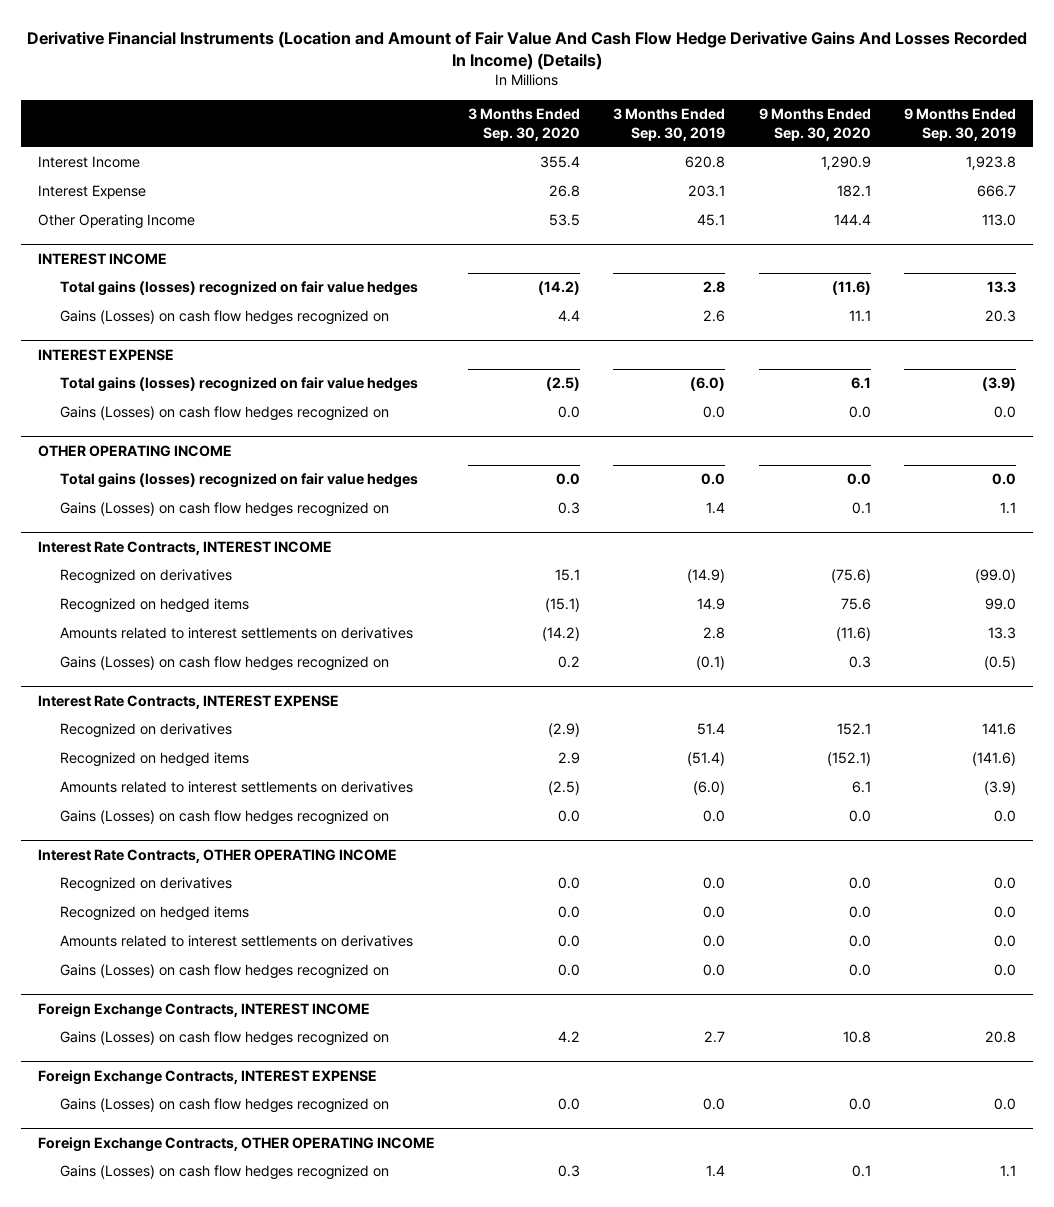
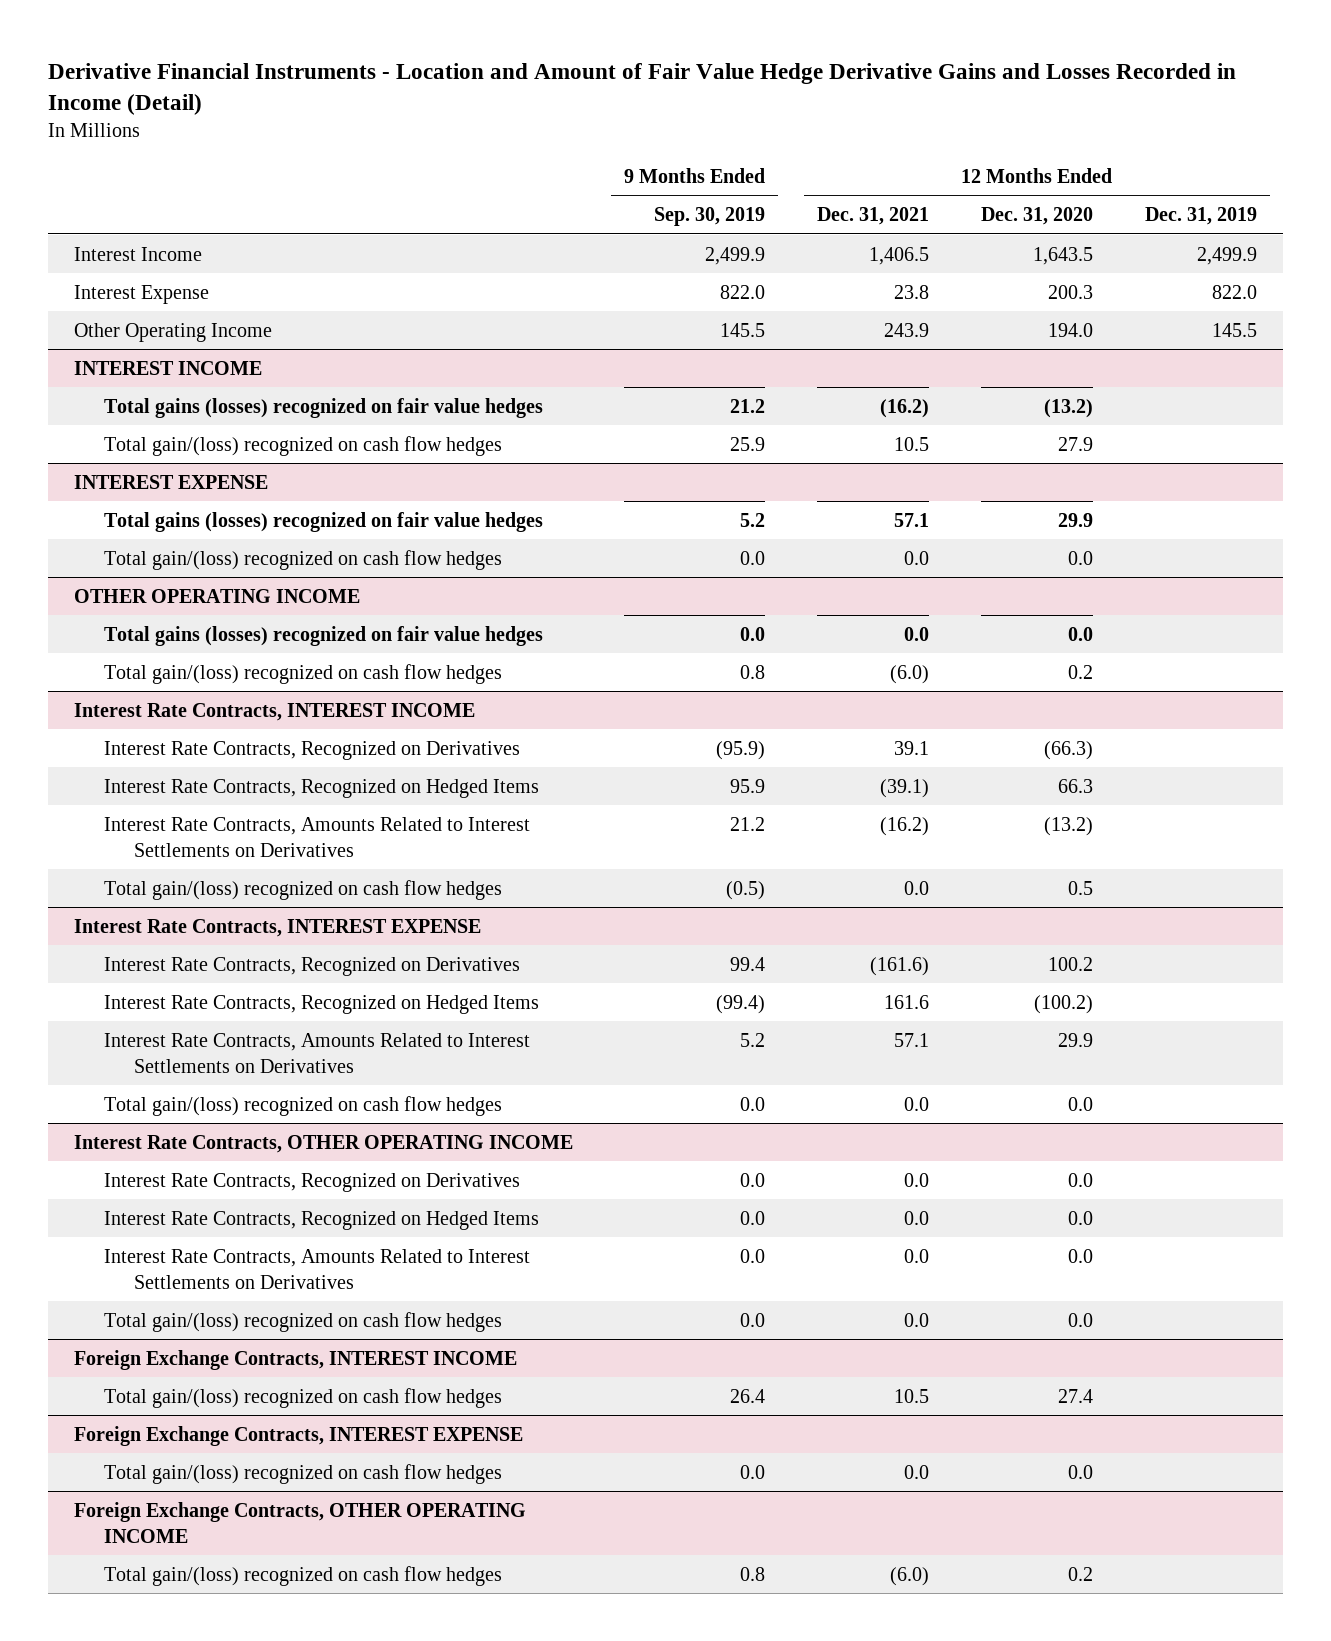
- Derivative Financial Instruments (Location and Amount of Fair Value And Cash Flow Hedge Derivative Gains And Losses Recorded In Income) (Details)
+ Derivative Financial Instruments - Location and Amount of Fair Value Hedge Derivative Gains and Losses Recorded in Income (Detail)
- | 3 Months Ended Sep. 30, 2020 | 3 Months Ended Sep. 30, 2019 | 9 Months Ended Sep. 30, 2020 | 9 Months Ended Sep. 30, 2019
+ | 9 Months Ended Sep. 30, 2019 | 12 Months Ended Dec. 31, 2021 | 12 Months Ended Dec. 31, 2020 | 12 Months Ended Dec. 31, 2019
- Interest Income | 355.4 | 620.8 | 1,290.9 | 1,923.8
- Interest Expense | 26.8 | 203.1 | 182.1 | 666.7
- Other Operating Income | 53.5 | 45.1 | 144.4 | 113.0
+ Interest Income | 2,499.9 | 1,406.5 | 1,643.5 | 2,499.9
+ Interest Expense | 822.0 | 23.8 | 200.3 | 822.0
+ Other Operating Income | 145.5 | 243.9 | 194.0 | 145.5
@ INTEREST INCOME
- Total gains (losses) recognized on fair value hedges | (14.2) | 2.8 | (11.6) | 13.3
- Gains (Losses) on cash flow hedges recognized on | 4.4 | 2.6 | 11.1 | 20.3
+ Total gains (losses) recognized on fair value hedges | 21.2 | (16.2) | (13.2) |
+ Total gain/(loss) recognized on cash flow hedges | 25.9 | 10.5 | 27.9 |
@ INTEREST EXPENSE
- Total gains (losses) recognized on fair value hedges | (2.5) | (6.0) | 6.1 | (3.9)
- Gains (Losses) on cash flow hedges recognized on | 0.0 | 0.0 | 0.0 | 0.0
+ Total gains (losses) recognized on fair value hedges | 5.2 | 57.1 | 29.9 |
+ Total gain/(loss) recognized on cash flow hedges | 0.0 | 0.0 | 0.0 |
@ OTHER OPERATING INCOME
- Gains (Losses) on cash flow hedges recognized on | 0.3 | 1.4 | 0.1 | 1.1
+ Total gain/(loss) recognized on cash flow hedges | 0.8 | (6.0) | 0.2 |
@ Interest Rate Contracts, INTEREST INCOME
- Recognized on derivatives | 15.1 | (14.9) | (75.6) | (99.0)
- Recognized on hedged items | (15.1) | 14.9 | 75.6 | 99.0
- Amounts related to interest settlements on derivatives | (14.2) | 2.8 | (11.6) | 13.3
- Gains (Losses) on cash flow hedges recognized on | 0.2 | (0.1) | 0.3 | (0.5)
+ Interest Rate Contracts, Recognized on Derivatives | (95.9) | 39.1 | (66.3) |
+ Interest Rate Contracts, Recognized on Hedged Items | 95.9 | (39.1) | 66.3 |
+ Interest Rate Contracts, Amounts Related to Interest Settlements on Derivatives | 21.2 | (16.2) | (13.2) |
+ Total gain/(loss) recognized on cash flow hedges | (0.5) | 0.0 | 0.5 |
@ Interest Rate Contracts, INTEREST EXPENSE
- Recognized on derivatives | (2.9) | 51.4 | 152.1 | 141.6
- Recognized on hedged items | 2.9 | (51.4) | (152.1) | (141.6)
- Amounts related to interest settlements on derivatives | (2.5) | (6.0) | 6.1 | (3.9)
- Gains (Losses) on cash flow hedges recognized on | 0.0 | 0.0 | 0.0 | 0.0
+ Interest Rate Contracts, Recognized on Derivatives | 99.4 | (161.6) | 100.2 |
+ Interest Rate Contracts, Recognized on Hedged Items | (99.4) | 161.6 | (100.2) |
+ Interest Rate Contracts, Amounts Related to Interest Settlements on Derivatives | 5.2 | 57.1 | 29.9 |
+ Total gain/(loss) recognized on cash flow hedges | 0.0 | 0.0 | 0.0 |
@ Interest Rate Contracts, OTHER OPERATING INCOME
- Recognized on derivatives | 0.0 | 0.0 | 0.0 | 0.0
- Recognized on hedged items | 0.0 | 0.0 | 0.0 | 0.0
- Amounts related to interest settlements on derivatives | 0.0 | 0.0 | 0.0 | 0.0
- Gains (Losses) on cash flow hedges recognized on | 0.0 | 0.0 | 0.0 | 0.0
+ Interest Rate Contracts, Recognized on Derivatives | 0.0 | 0.0 | 0.0 |
+ Interest Rate Contracts, Recognized on Hedged Items | 0.0 | 0.0 | 0.0 |
+ Interest Rate Contracts, Amounts Related to Interest Settlements on Derivatives | 0.0 | 0.0 | 0.0 |
+ Total gain/(loss) recognized on cash flow hedges | 0.0 | 0.0 | 0.0 |
@ Foreign Exchange Contracts, INTEREST INCOME
- Gains (Losses) on cash flow hedges recognized on | 4.2 | 2.7 | 10.8 | 20.8
+ Total gain/(loss) recognized on cash flow hedges | 26.4 | 10.5 | 27.4 |
@ Foreign Exchange Contracts, INTEREST EXPENSE
- Gains (Losses) on cash flow hedges recognized on | 0.0 | 0.0 | 0.0 | 0.0
+ Total gain/(loss) recognized on cash flow hedges | 0.0 | 0.0 | 0.0 |
@ Foreign Exchange Contracts, OTHER OPERATING INCOME
- Gains (Losses) on cash flow hedges recognized on | 0.3 | 1.4 | 0.1 | 1.1
+ Total gain/(loss) recognized on cash flow hedges | 0.8 | (6.0) | 0.2 |

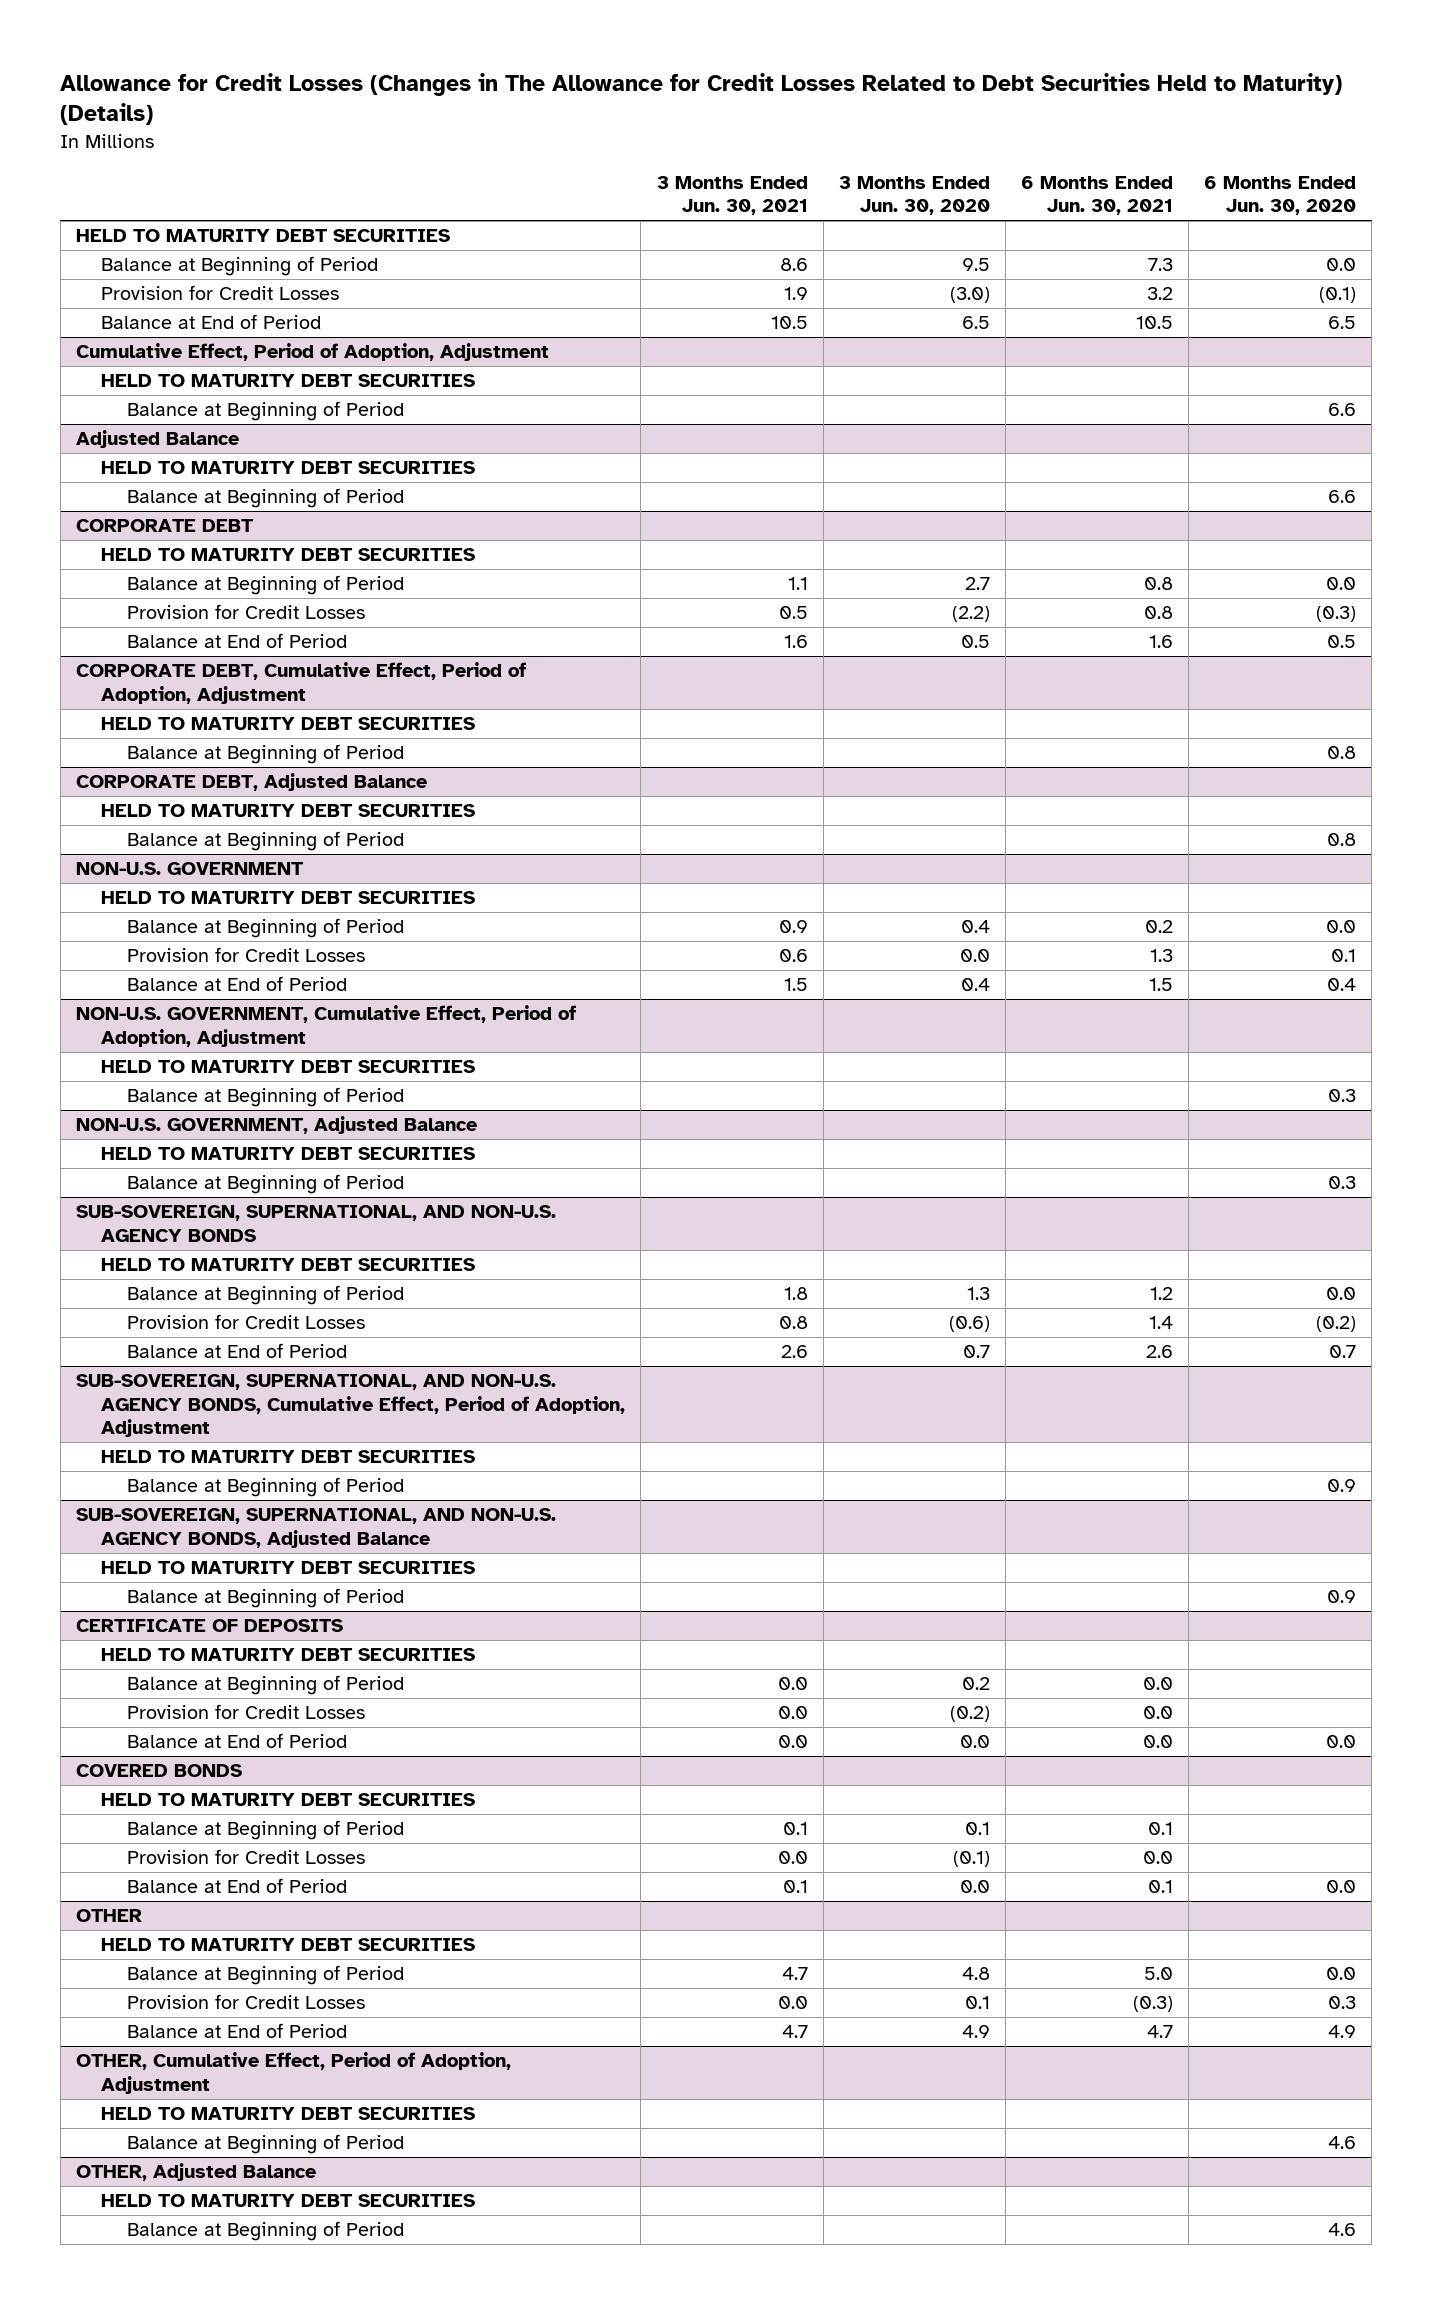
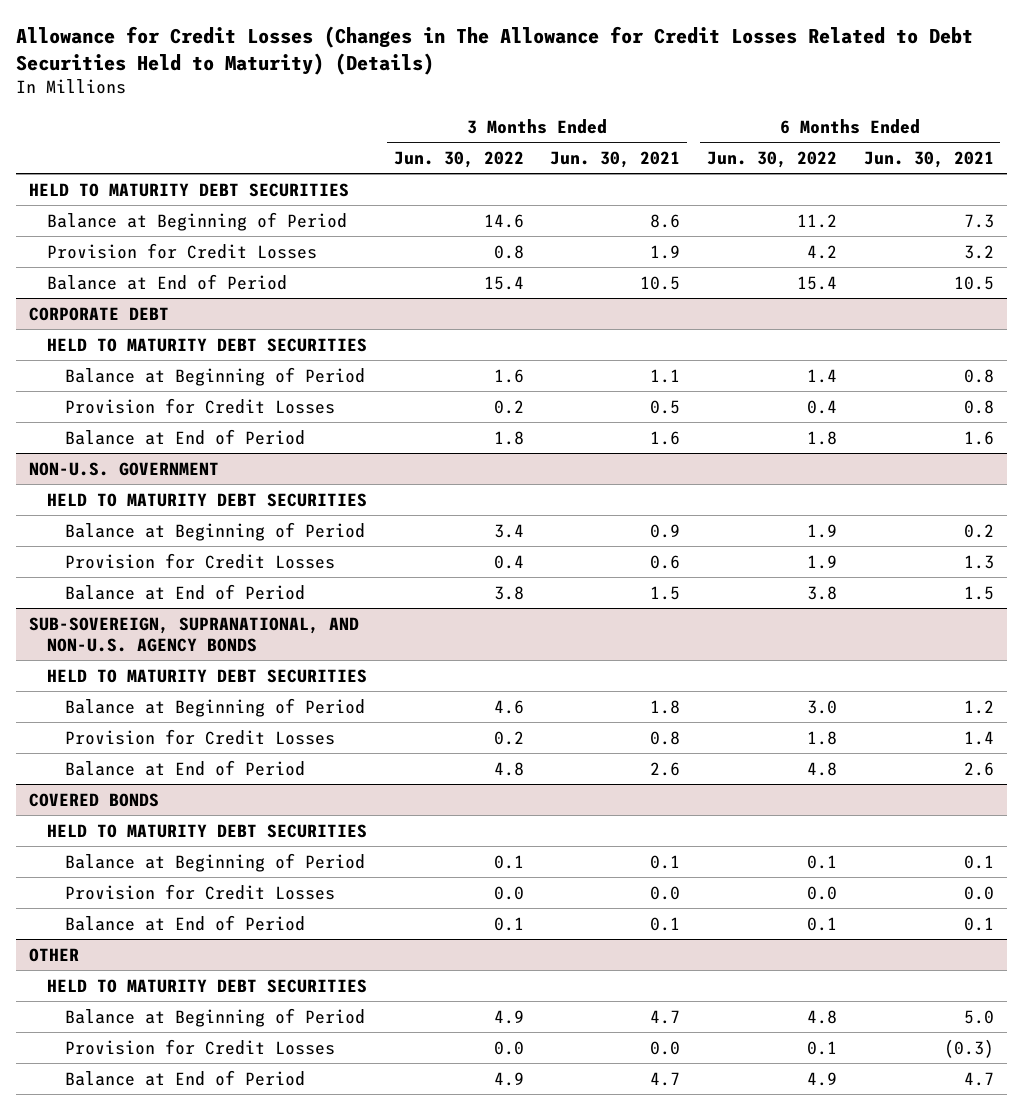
- | 3 Months Ended Jun. 30, 2021 | 3 Months Ended Jun. 30, 2020 | 6 Months Ended Jun. 30, 2021 | 6 Months Ended Jun. 30, 2020
+ | 3 Months Ended Jun. 30, 2022 | 3 Months Ended Jun. 30, 2021 | 6 Months Ended Jun. 30, 2022 | 6 Months Ended Jun. 30, 2021
- Cumulative Effect, Period of Adoption, Adjustment
- HELD TO MATURITY DEBT SECURITIES
- Balance at Beginning of Period | | | | 6.6
- Adjusted Balance
- HELD TO MATURITY DEBT SECURITIES
- Balance at Beginning of Period | | | | 6.6
- CORPORATE DEBT, Cumulative Effect, Period of Adoption, Adjustment
- HELD TO MATURITY DEBT SECURITIES
- Balance at Beginning of Period | | | | 0.8
- CORPORATE DEBT, Adjusted Balance
- HELD TO MATURITY DEBT SECURITIES
- Balance at Beginning of Period | | | | 0.8
- NON-U.S. GOVERNMENT, Cumulative Effect, Period of Adoption, Adjustment
- HELD TO MATURITY DEBT SECURITIES
- Balance at Beginning of Period | | | | 0.3
- NON-U.S. GOVERNMENT, Adjusted Balance
- HELD TO MATURITY DEBT SECURITIES
- Balance at Beginning of Period | | | | 0.3
- SUB-SOVEREIGN, SUPERNATIONAL, AND NON-U.S. AGENCY BONDS
+ SUB-SOVEREIGN, SUPRANATIONAL, AND NON-U.S. AGENCY BONDS
- SUB-SOVEREIGN, SUPERNATIONAL, AND NON-U.S. AGENCY BONDS, Cumulative Effect, Period of Adoption, Adjustment
- HELD TO MATURITY DEBT SECURITIES
- Balance at Beginning of Period | | | | 0.9
- SUB-SOVEREIGN, SUPERNATIONAL, AND NON-U.S. AGENCY BONDS, Adjusted Balance
- HELD TO MATURITY DEBT SECURITIES
- Balance at Beginning of Period | | | | 0.9
- CERTIFICATE OF DEPOSITS
- HELD TO MATURITY DEBT SECURITIES
- Balance at Beginning of Period | 0.0 | 0.2 | 0.0 |
- Provision for Credit Losses | 0.0 | (0.2) | 0.0 |
- Balance at End of Period | 0.0 | 0.0 | 0.0 | 0.0
- OTHER, Cumulative Effect, Period of Adoption, Adjustment
- HELD TO MATURITY DEBT SECURITIES
- Balance at Beginning of Period | | | | 4.6
- OTHER, Adjusted Balance
- HELD TO MATURITY DEBT SECURITIES
- Balance at Beginning of Period | | | | 4.6

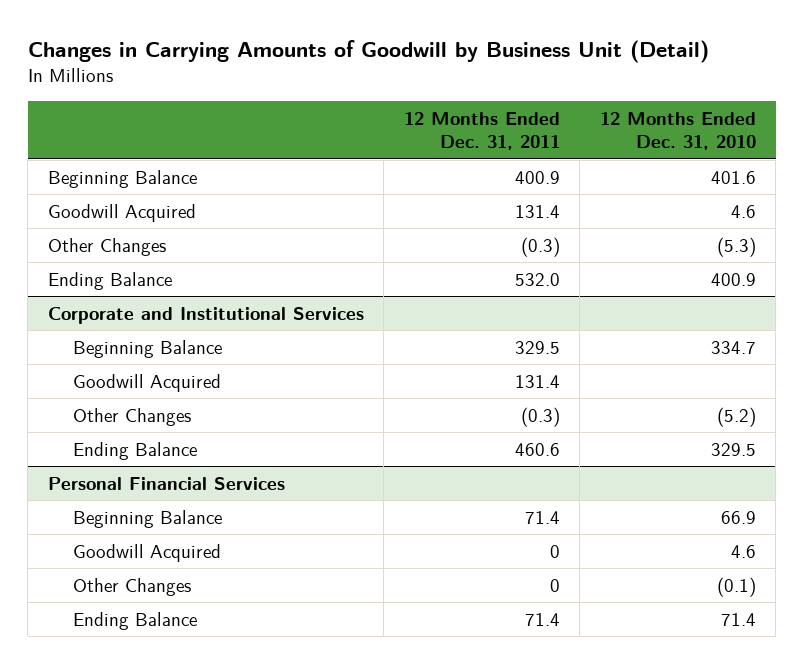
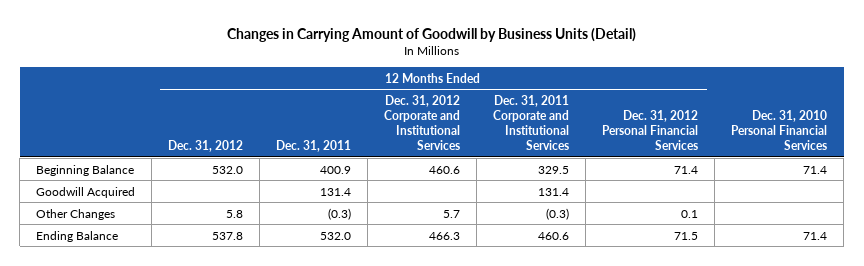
- Changes in Carrying Amounts of Goodwill by Business Unit (Detail)
+ Changes in Carrying Amount of Goodwill by Business Units (Detail)
- | 12 Months Ended Dec. 31, 2011 | 12 Months Ended Dec. 31, 2010
+ | 12 Months Ended Dec. 31, 2012 | 12 Months Ended Dec. 31, 2011 | 12 Months Ended Dec. 31, 2012 Corporate and Institutional Services | 12 Months Ended Dec. 31, 2011 Corporate and Institutional Services | 12 Months Ended Dec. 31, 2012 Personal Financial Services | Dec. 31, 2010 Personal Financial Services
- Corporate and Institutional Services
- Beginning Balance | 329.5 | 334.7
- Goodwill Acquired | 131.4 |
- Other Changes | (0.3) | (5.2)
- Ending Balance | 460.6 | 329.5
- Personal Financial Services
- Beginning Balance | 71.4 | 66.9
- Goodwill Acquired | 0 | 4.6
- Other Changes | 0 | (0.1)
- Ending Balance | 71.4 | 71.4

